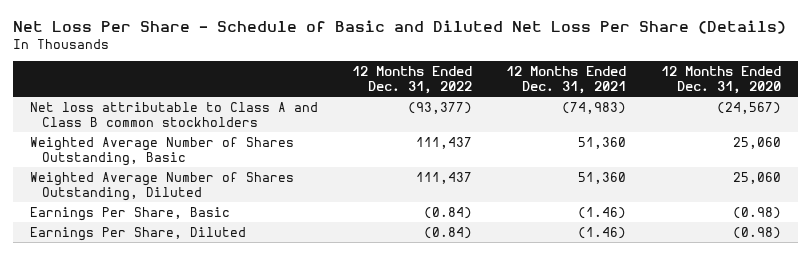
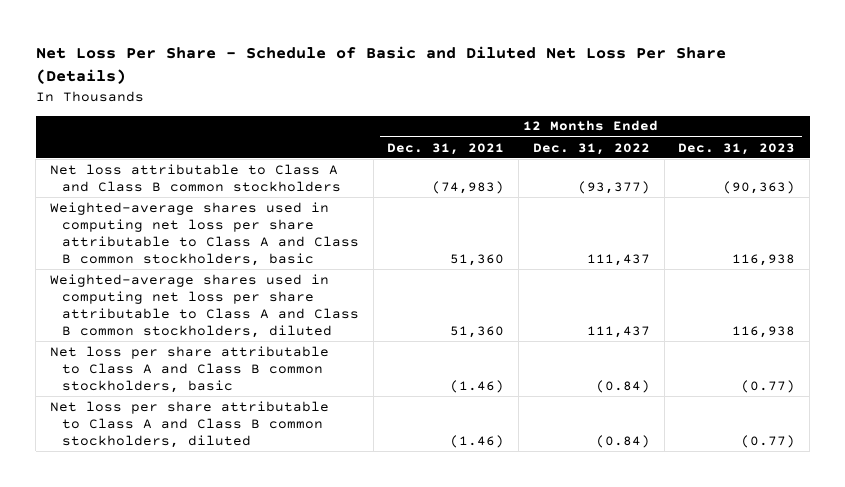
- | 12 Months Ended Dec. 31, 2022 | 12 Months Ended Dec. 31, 2021 | 12 Months Ended Dec. 31, 2020
+ | 12 Months Ended Dec. 31, 2021 | 12 Months Ended Dec. 31, 2022 | 12 Months Ended Dec. 31, 2023
- Weighted Average Number of Shares Outstanding, Basic | 111,437 | 51,360 | 25,060
- Weighted Average Number of Shares Outstanding, Diluted | 111,437 | 51,360 | 25,060
- Earnings Per Share, Basic | (0.84) | (1.46) | (0.98)
- Earnings Per Share, Diluted | (0.84) | (1.46) | (0.98)
+ Weighted-average shares used in computing net loss per share attributable to Class A and Class B common stockholders, basic | 51,360 | 111,437 | 116,938
+ Weighted-average shares used in computing net loss per share attributable to Class A and Class B common stockholders, diluted | 51,360 | 111,437 | 116,938
+ Net loss per share attributable to Class A and Class B common stockholders, basic | (1.46) | (0.84) | (0.77)
+ Net loss per share attributable to Class A and Class B common stockholders, diluted | (1.46) | (0.84) | (0.77)

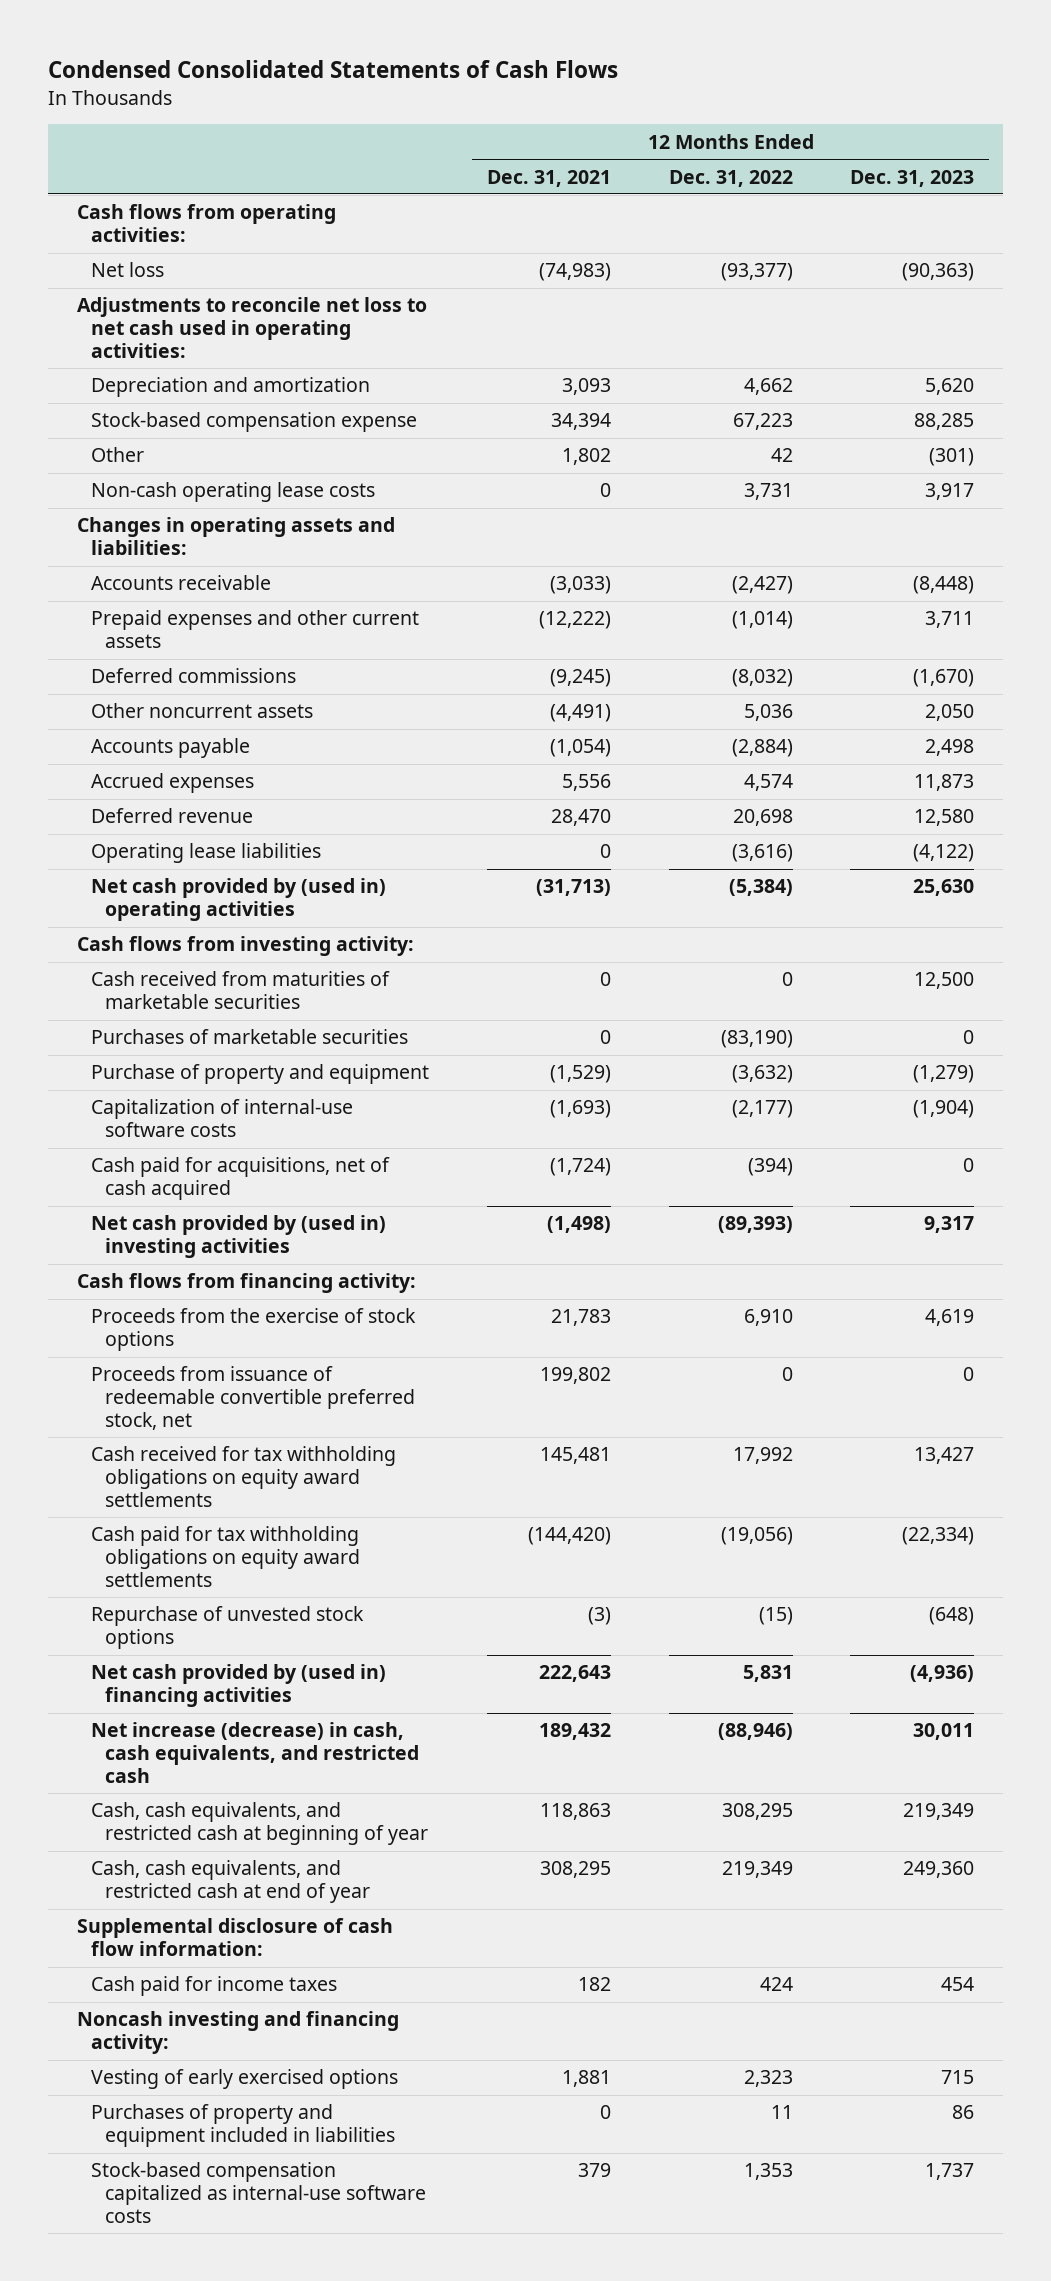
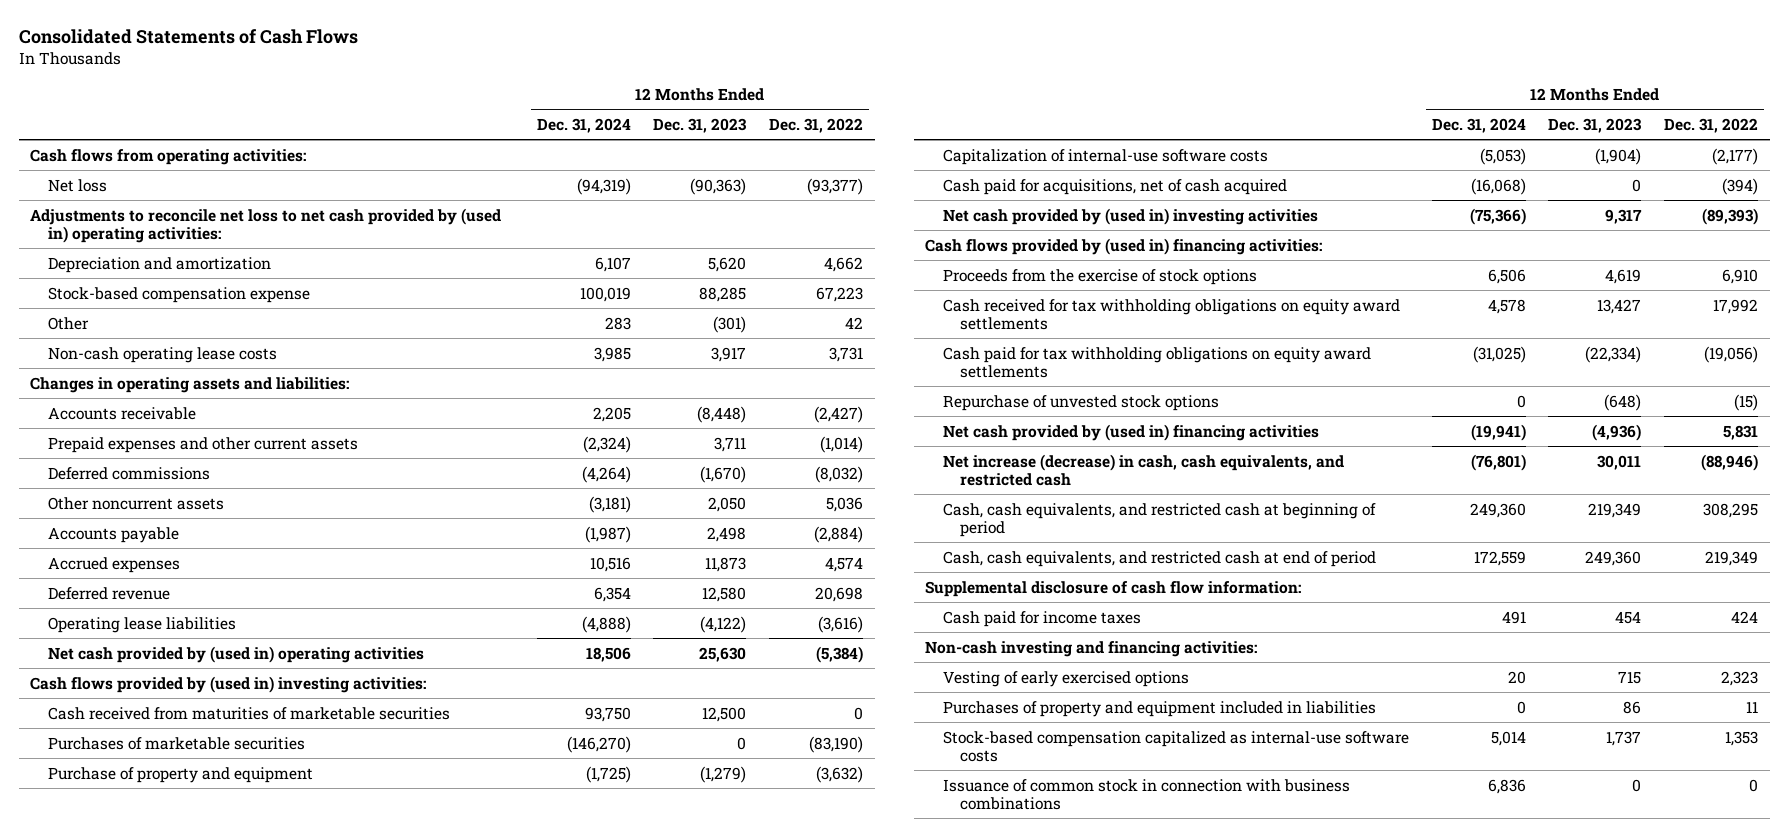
- Condensed Consolidated Statements of Cash Flows
+ Consolidated Statements of Cash Flows
- | 12 Months Ended Dec. 31, 2021 | 12 Months Ended Dec. 31, 2022 | 12 Months Ended Dec. 31, 2023
+ | 12 Months Ended Dec. 31, 2024 | 12 Months Ended Dec. 31, 2023 | 12 Months Ended Dec. 31, 2022
- Adjustments to reconcile net loss to net cash used in operating activities:
+ Adjustments to reconcile net loss to net cash provided by (used in) operating activities:
- Cash flows from investing activity:
+ Cash flows provided by (used in) investing activities:
- Cash flows from financing activity:
+ Cash flows provided by (used in) financing activities:
- Proceeds from issuance of redeemable convertible preferred stock, net | 199,802 | 0 | 0
- Cash, cash equivalents, and restricted cash at beginning of year | 118,863 | 308,295 | 219,349
- Cash, cash equivalents, and restricted cash at end of year | 308,295 | 219,349 | 249,360
+ Cash, cash equivalents, and restricted cash at beginning of period | 249,360 | 219,349 | 308,295
+ Cash, cash equivalents, and restricted cash at end of period | 172,559 | 249,360 | 219,349
- Noncash investing and financing activity:
+ Non-cash investing and financing activities:
+ Issuance of common stock in connection with business combinations | 6,836 | 0 | 0

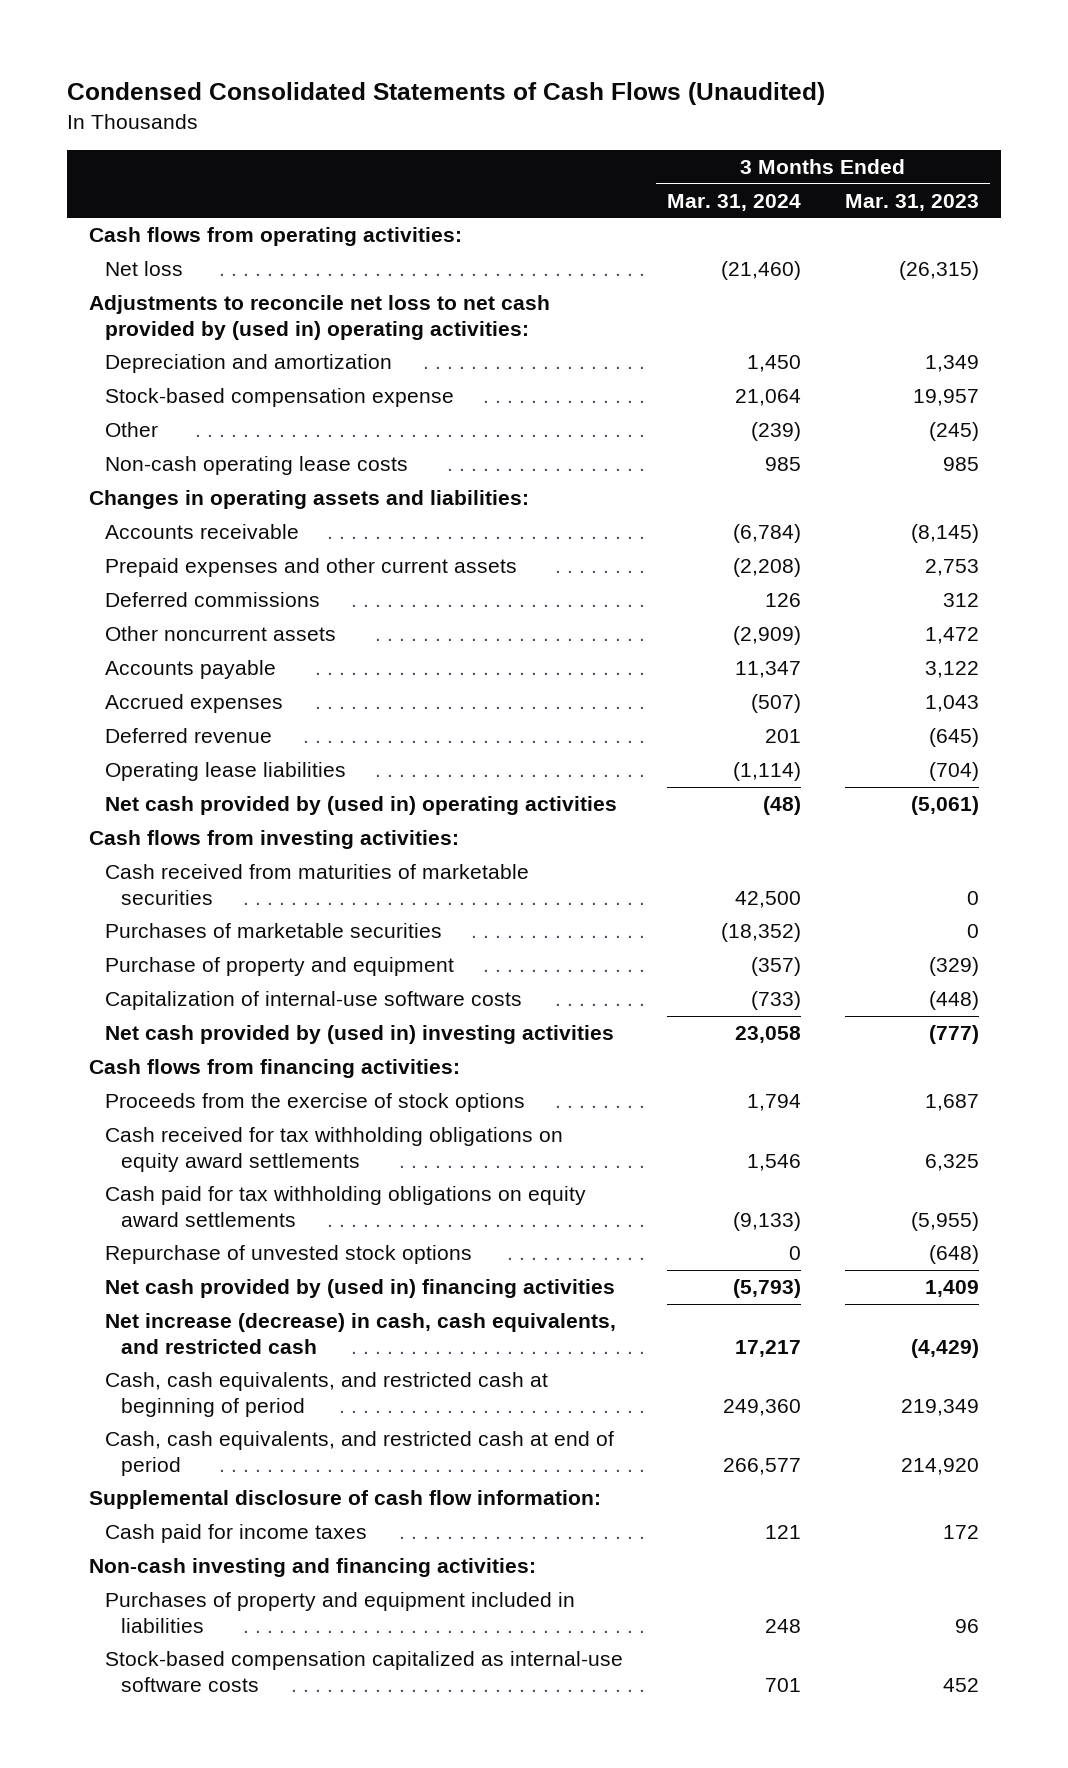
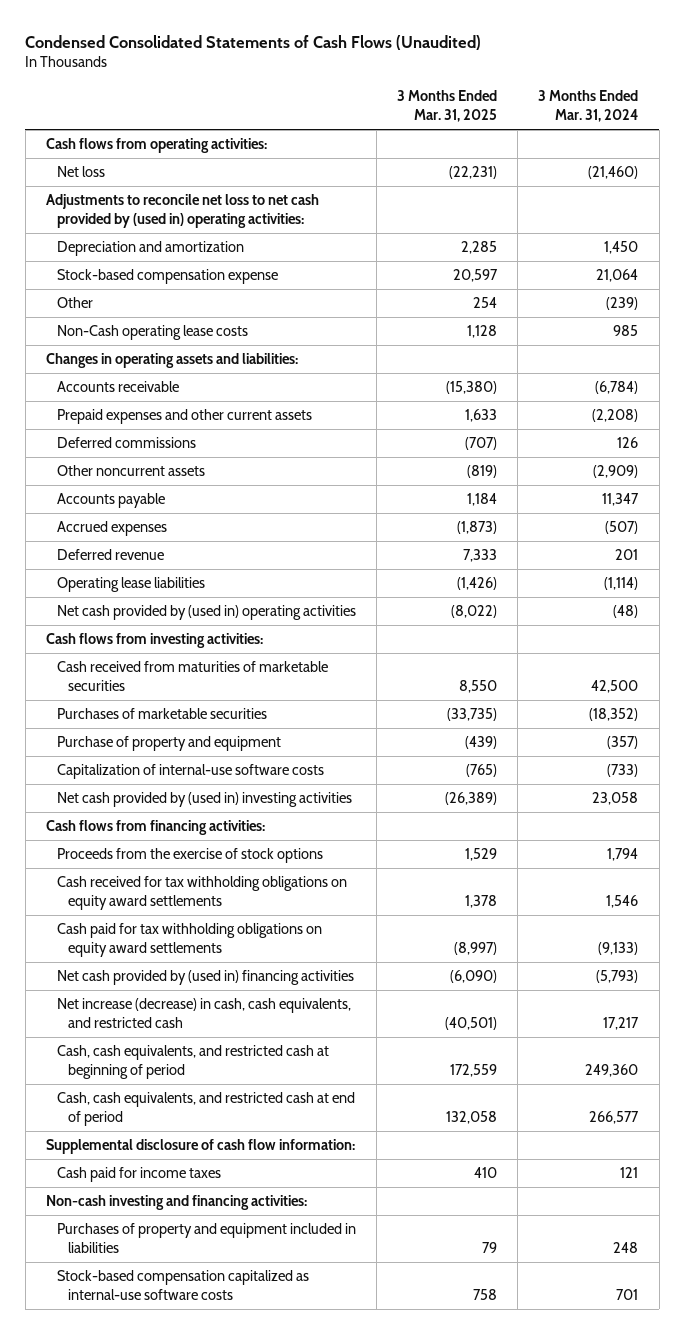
- | 3 Months Ended Mar. 31, 2024 | 3 Months Ended Mar. 31, 2023
+ | 3 Months Ended Mar. 31, 2025 | 3 Months Ended Mar. 31, 2024
- Non-cash operating lease costs | 985 | 985
+ Non-Cash operating lease costs | 1,128 | 985
- Repurchase of unvested stock options | 0 | (648)

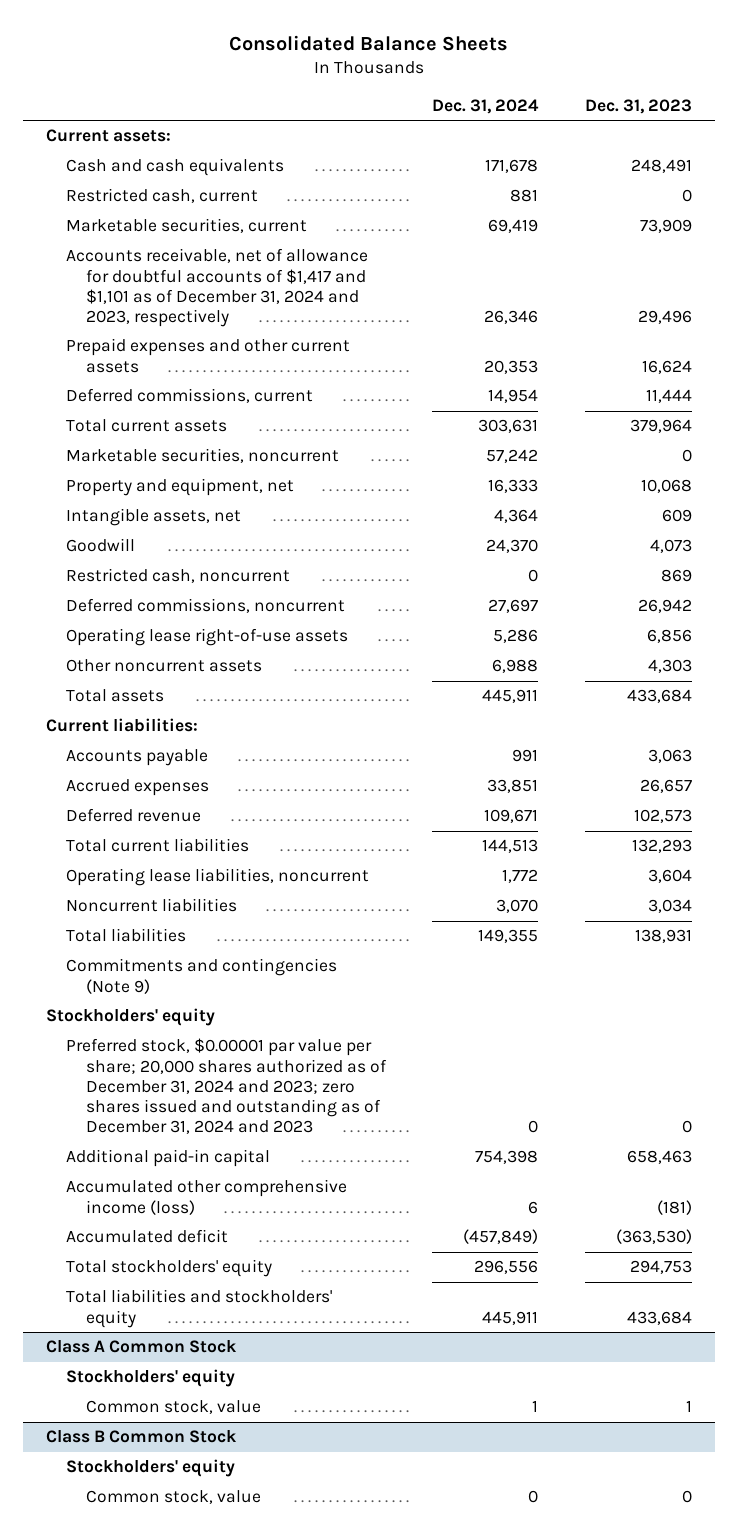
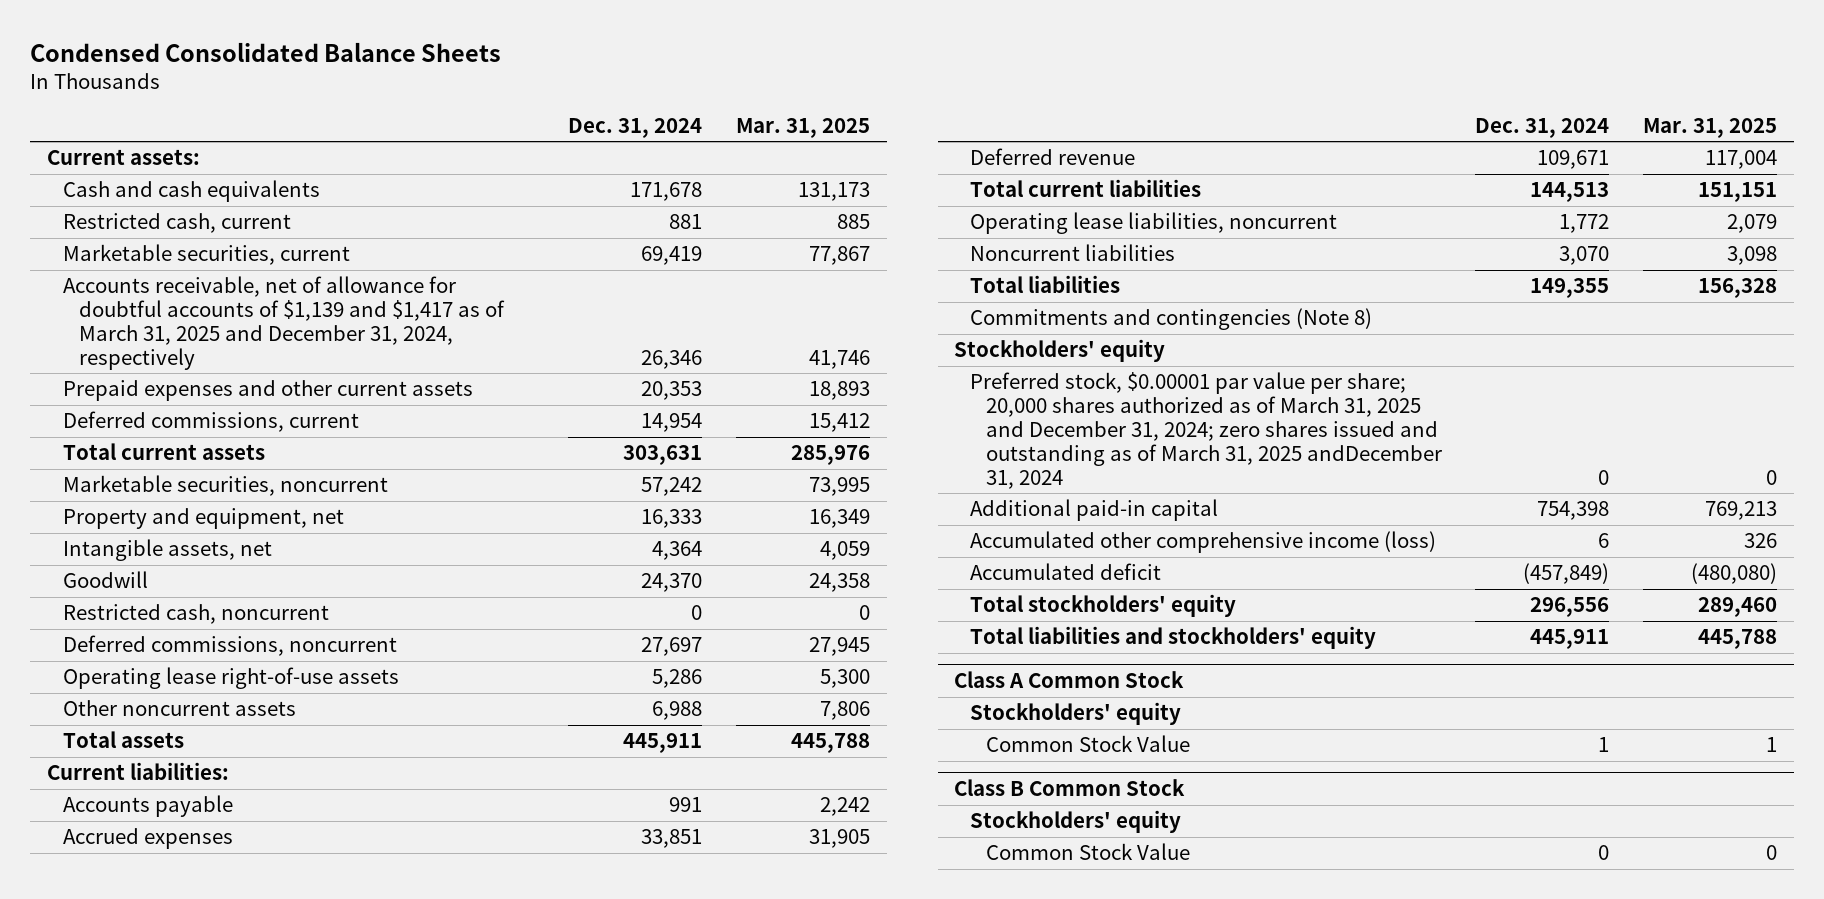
- Consolidated Balance Sheets
+ Condensed Consolidated Balance Sheets
- | Dec. 31, 2024 | Dec. 31, 2023
+ | Dec. 31, 2024 | Mar. 31, 2025
- Accounts receivable, net of allowance for doubtful accounts of $1,417 and $1,101 as of December 31, 2024 and 2023, respectively | 26,346 | 29,496
+ Accounts receivable, net of allowance for doubtful accounts of $1,139 and $1,417 as of March 31, 2025 and December 31, 2024, respectively | 26,346 | 41,746
- Commitments and contingencies (Note 9)
+ Commitments and contingencies (Note 8)
- Preferred stock, $0.00001 par value per share; 20,000 shares authorized as of December 31, 2024 and 2023; zero shares issued and outstanding as of December 31, 2024 and 2023 | 0 | 0
+ Preferred stock, $0.00001 par value per share; 20,000 shares authorized as of March 31, 2025 and December 31, 2024; zero shares issued and outstanding as of March 31, 2025 andDecember 31, 2024 | 0 | 0
@ Class A Common Stock
- Common stock, value | 1 | 1
+ Common Stock Value | 1 | 1
@ Class B Common Stock
- Common stock, value | 0 | 0
+ Common Stock Value | 0 | 0

